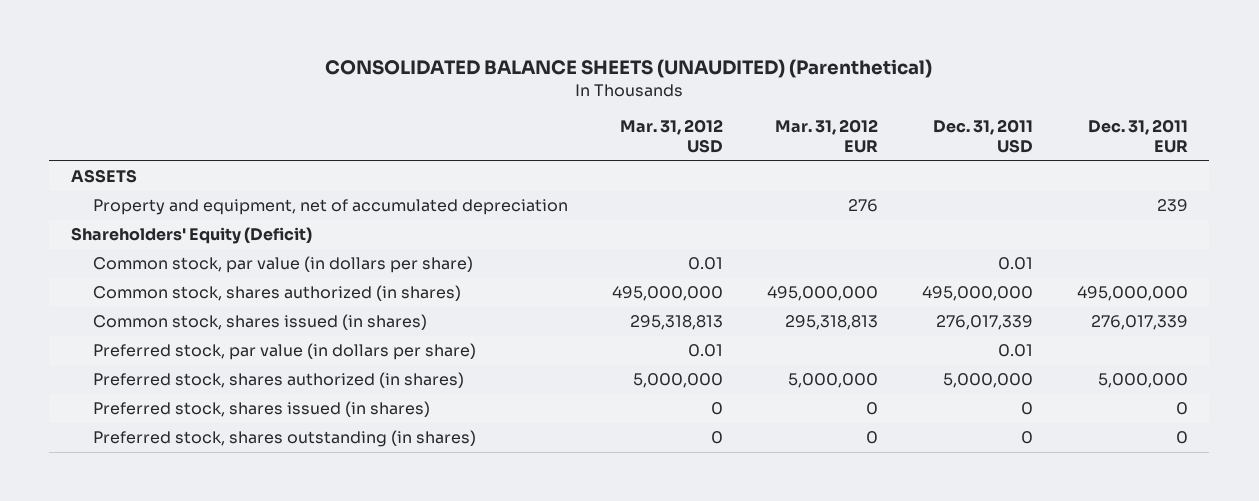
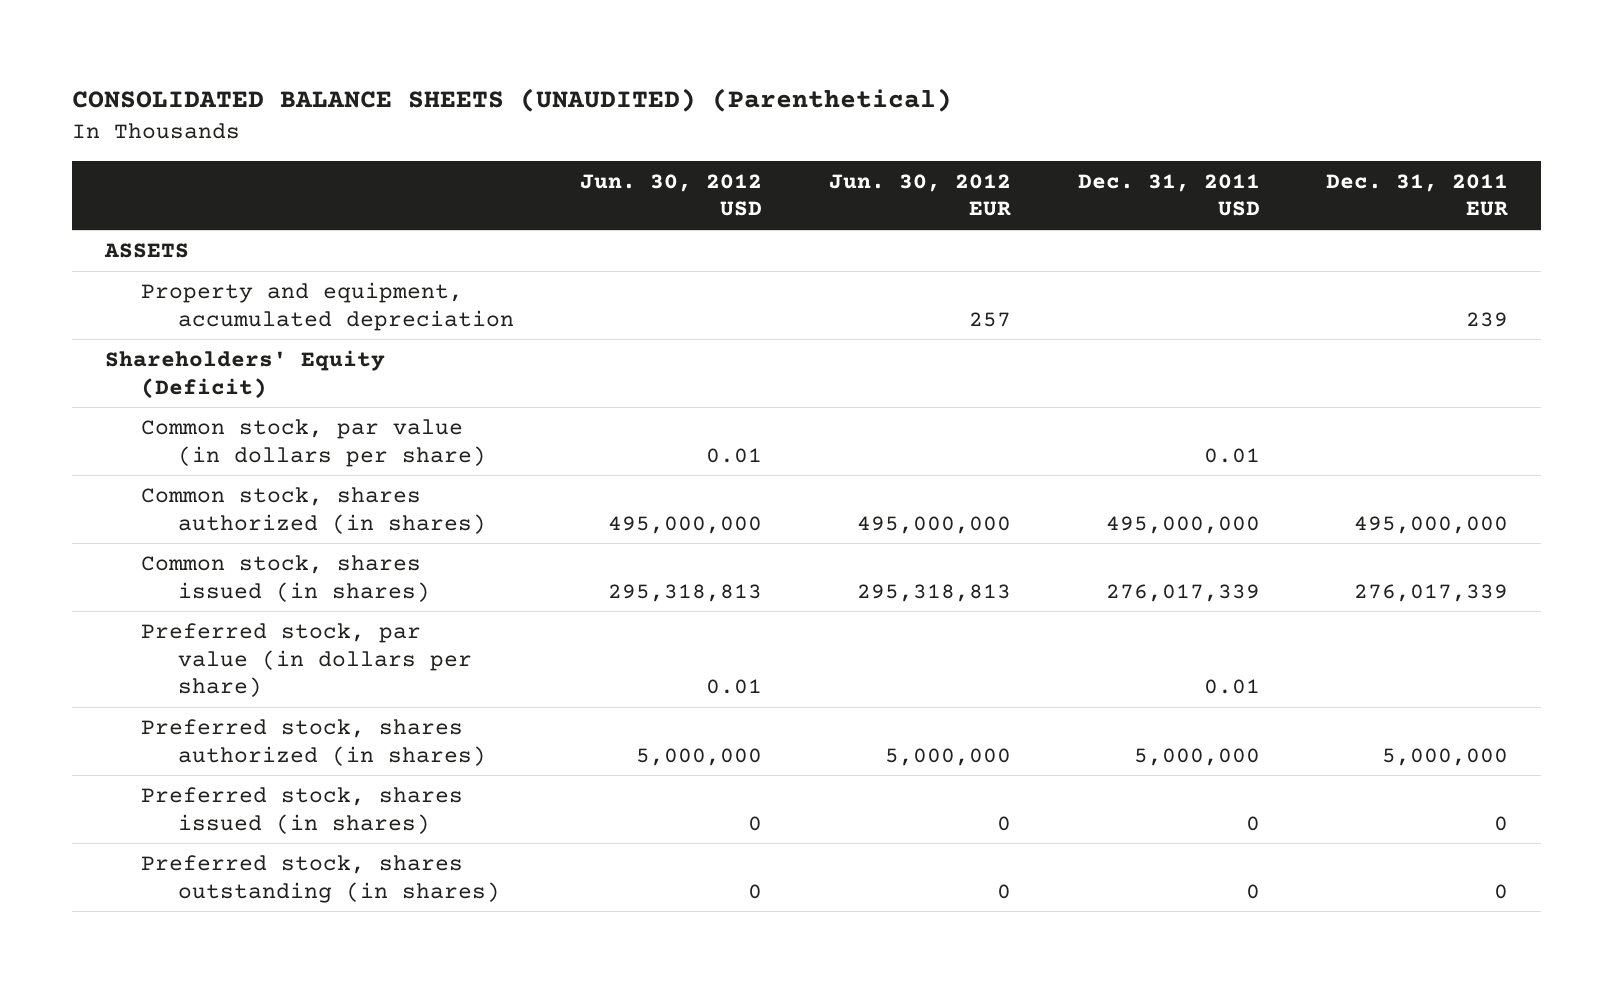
- | Mar. 31, 2012 USD | Mar. 31, 2012 EUR | Dec. 31, 2011 USD | Dec. 31, 2011 EUR
+ | Jun. 30, 2012 USD | Jun. 30, 2012 EUR | Dec. 31, 2011 USD | Dec. 31, 2011 EUR
- Property and equipment, net of accumulated depreciation | | 276 | | 239
+ Property and equipment, accumulated depreciation | | 257 | | 239

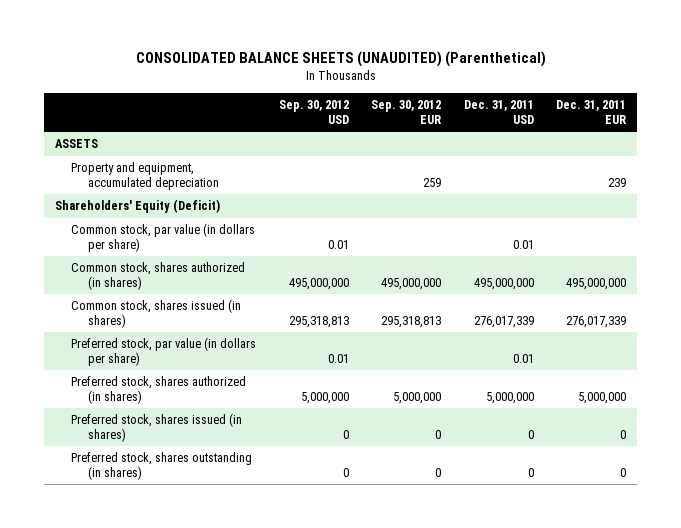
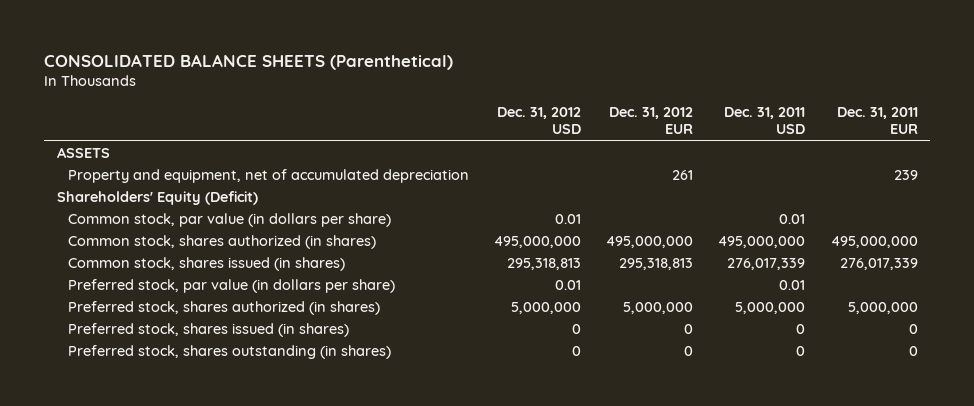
- CONSOLIDATED BALANCE SHEETS (UNAUDITED) (Parenthetical)
+ CONSOLIDATED BALANCE SHEETS (Parenthetical)
- | Sep. 30, 2012 USD | Sep. 30, 2012 EUR | Dec. 31, 2011 USD | Dec. 31, 2011 EUR
+ | Dec. 31, 2012 USD | Dec. 31, 2012 EUR | Dec. 31, 2011 USD | Dec. 31, 2011 EUR
- Property and equipment, accumulated depreciation | | 259 | | 239
+ Property and equipment, net of accumulated depreciation | | 261 | | 239

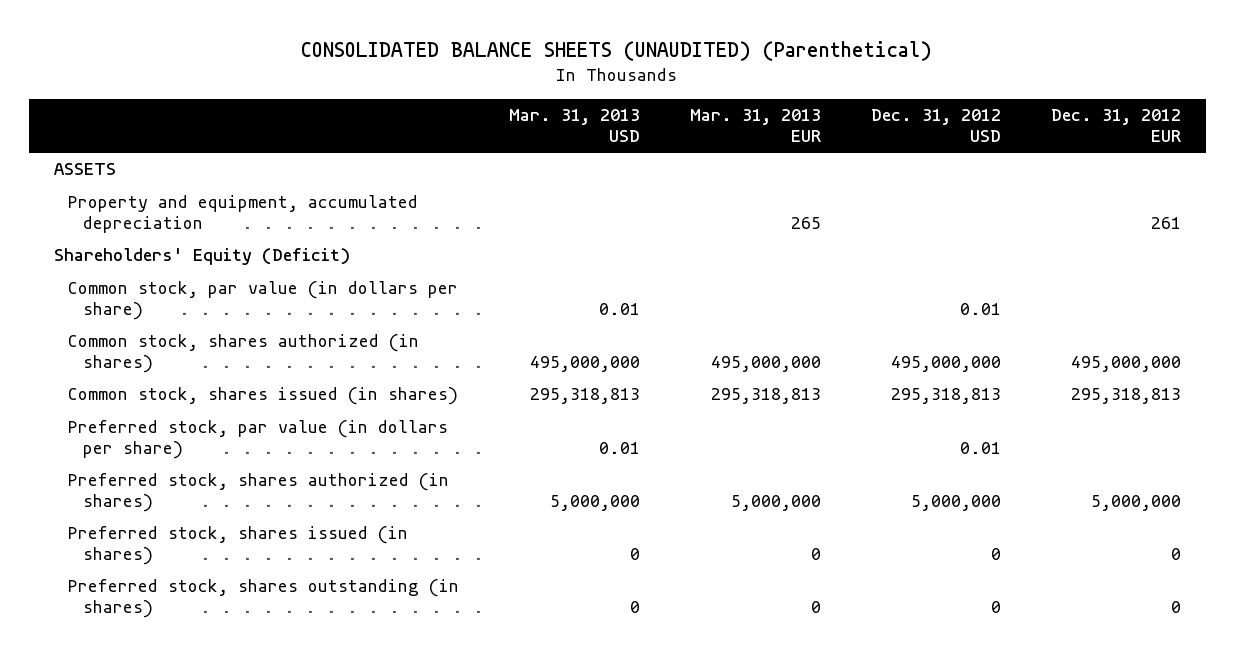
- CONSOLIDATED BALANCE SHEETS (Parenthetical)
+ CONSOLIDATED BALANCE SHEETS (UNAUDITED) (Parenthetical)
- | Dec. 31, 2012 USD | Dec. 31, 2012 EUR | Dec. 31, 2011 USD | Dec. 31, 2011 EUR
+ | Mar. 31, 2013 USD | Mar. 31, 2013 EUR | Dec. 31, 2012 USD | Dec. 31, 2012 EUR
- Property and equipment, net of accumulated depreciation | | 261 | | 239
+ Property and equipment, accumulated depreciation | | 265 | | 261

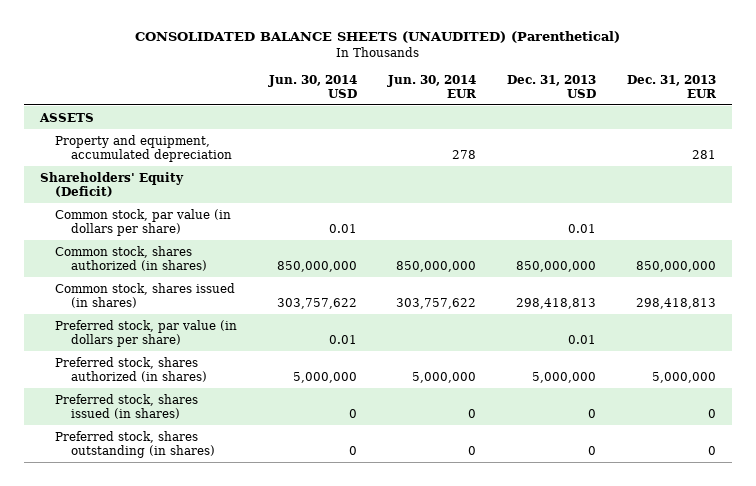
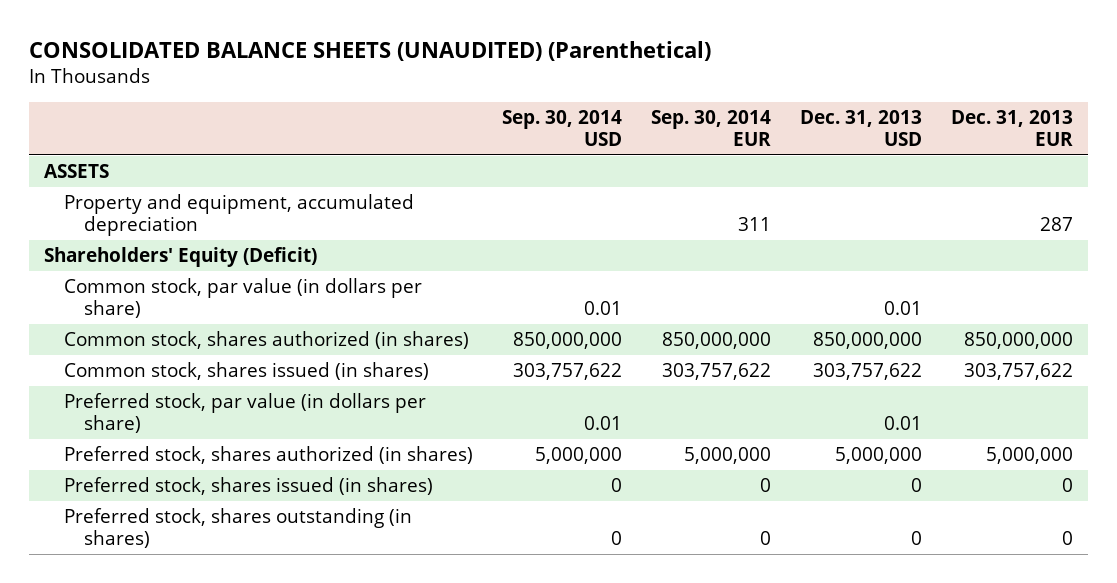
- | Jun. 30, 2014 USD | Jun. 30, 2014 EUR | Dec. 31, 2013 USD | Dec. 31, 2013 EUR
+ | Sep. 30, 2014 USD | Sep. 30, 2014 EUR | Dec. 31, 2013 USD | Dec. 31, 2013 EUR
- Property and equipment, accumulated depreciation | | 278 | | 281
+ Property and equipment, accumulated depreciation | | 311 | | 287
- Common stock, shares issued (in shares) | 303,757,622 | 303,757,622 | 298,418,813 | 298,418,813
+ Common stock, shares issued (in shares) | 303,757,622 | 303,757,622 | 303,757,622 | 303,757,622

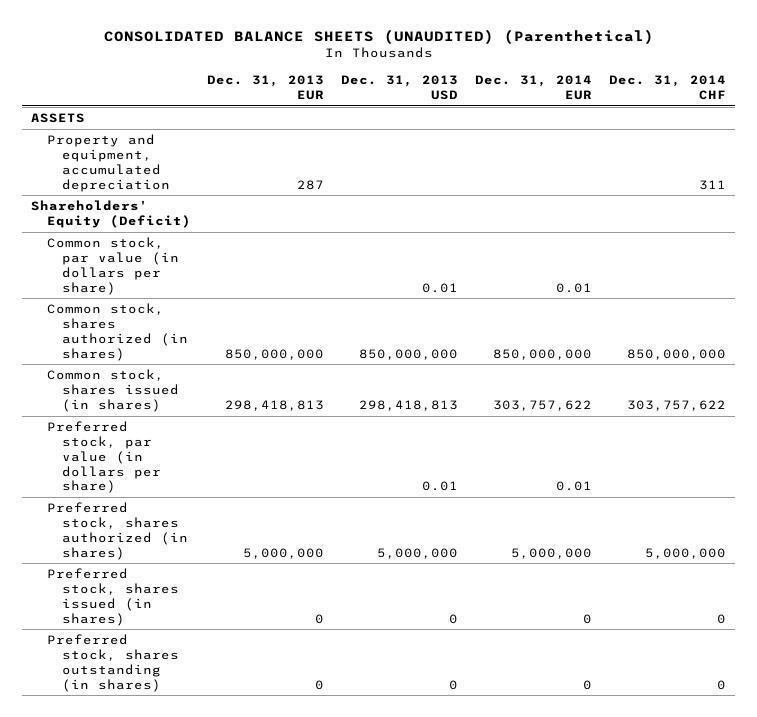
- | Sep. 30, 2014 USD | Sep. 30, 2014 EUR | Dec. 31, 2013 USD | Dec. 31, 2013 EUR
+ | Dec. 31, 2013 EUR | Dec. 31, 2013 USD | Dec. 31, 2014 EUR | Dec. 31, 2014 CHF
- Common stock, shares issued (in shares) | 303,757,622 | 303,757,622 | 303,757,622 | 303,757,622
+ Common stock, shares issued (in shares) | 298,418,813 | 298,418,813 | 303,757,622 | 303,757,622

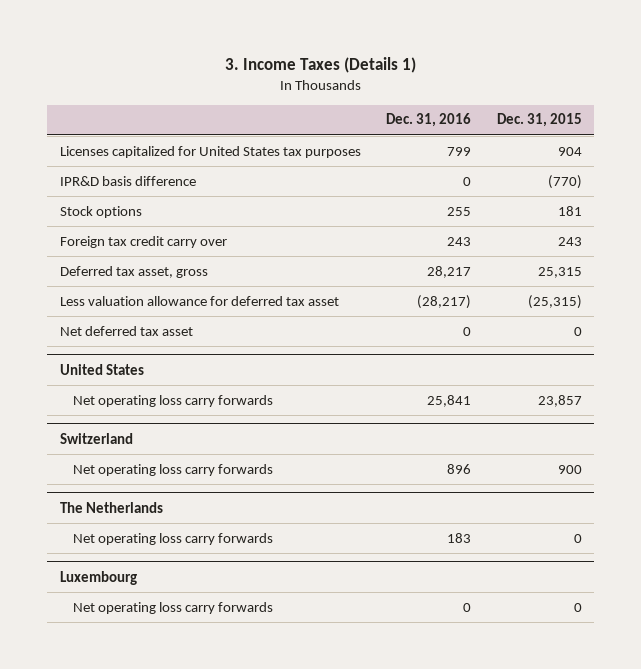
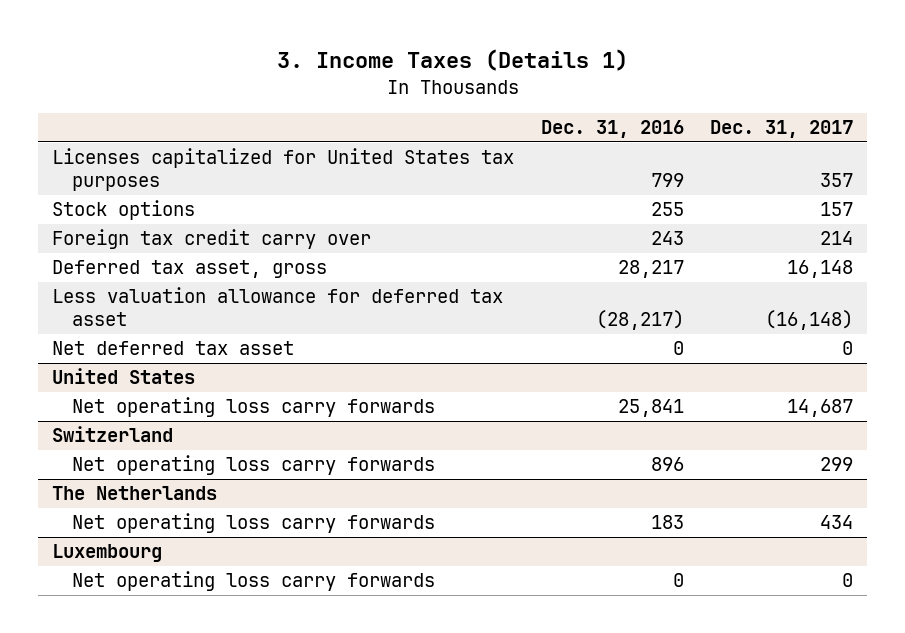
- | Dec. 31, 2016 | Dec. 31, 2015
+ | Dec. 31, 2016 | Dec. 31, 2017
- IPR&D basis difference | 0 | (770)

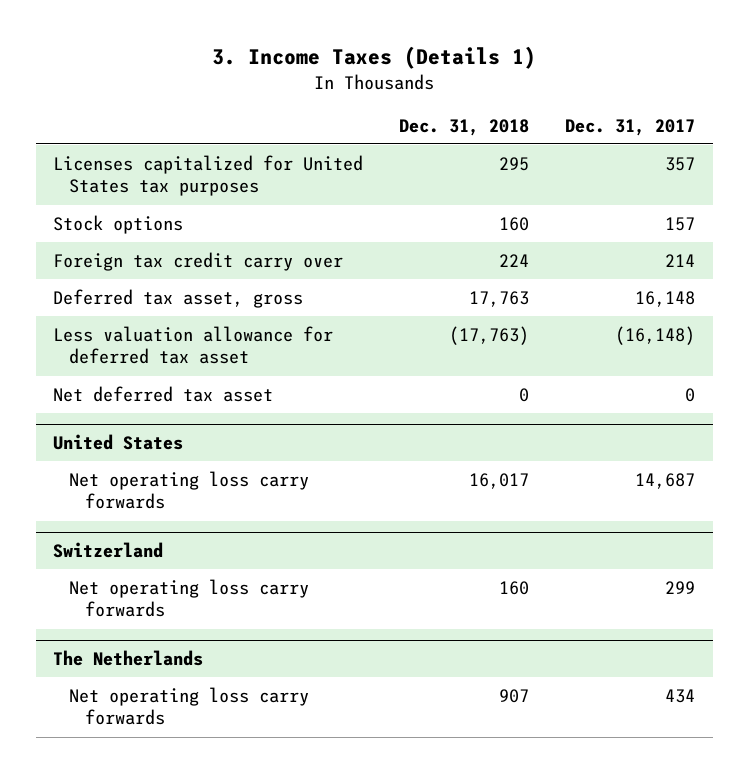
- | Dec. 31, 2016 | Dec. 31, 2017
+ | Dec. 31, 2018 | Dec. 31, 2017
- Luxembourg
- Net operating loss carry forwards | 0 | 0

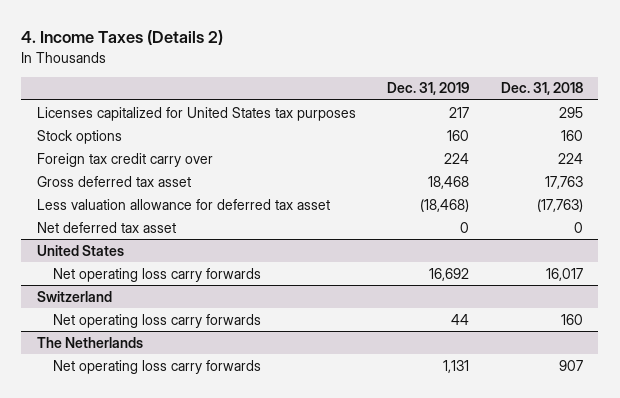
- 3. Income Taxes (Details 1)
+ 4. Income Taxes (Details 2)
- | Dec. 31, 2018 | Dec. 31, 2017
+ | Dec. 31, 2019 | Dec. 31, 2018
- Deferred tax asset, gross | 17,763 | 16,148
+ Gross deferred tax asset | 18,468 | 17,763

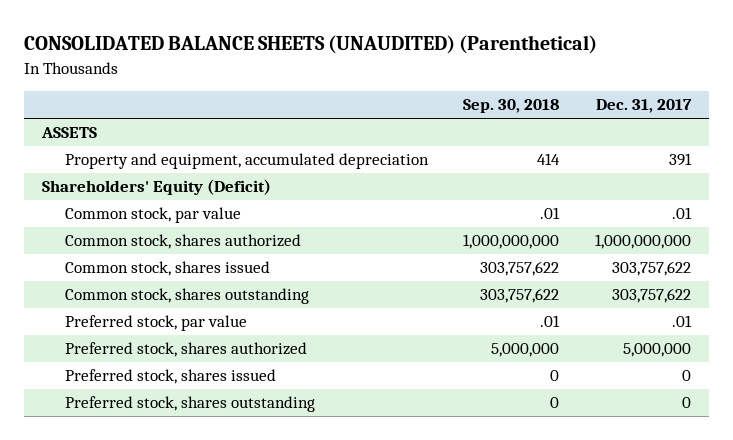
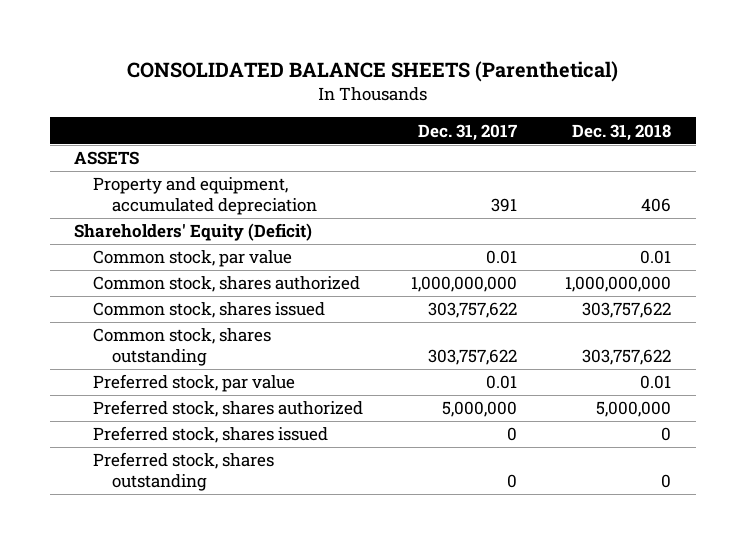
- CONSOLIDATED BALANCE SHEETS (UNAUDITED) (Parenthetical)
+ CONSOLIDATED BALANCE SHEETS (Parenthetical)
- | Sep. 30, 2018 | Dec. 31, 2017
+ | Dec. 31, 2017 | Dec. 31, 2018
- Common stock, par value | .01 | .01
+ Common stock, par value | 0.01 | 0.01
- Preferred stock, par value | .01 | .01
+ Preferred stock, par value | 0.01 | 0.01

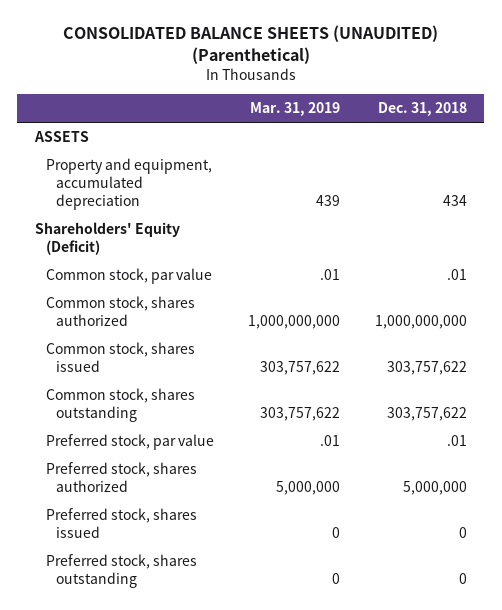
- CONSOLIDATED BALANCE SHEETS (Parenthetical)
+ CONSOLIDATED BALANCE SHEETS (UNAUDITED) (Parenthetical)
- | Dec. 31, 2017 | Dec. 31, 2018
+ | Mar. 31, 2019 | Dec. 31, 2018
- Property and equipment, accumulated depreciation | 391 | 406
+ Property and equipment, accumulated depreciation | 439 | 434
- Common stock, par value | 0.01 | 0.01
+ Common stock, par value | .01 | .01
- Preferred stock, par value | 0.01 | 0.01
+ Preferred stock, par value | .01 | .01

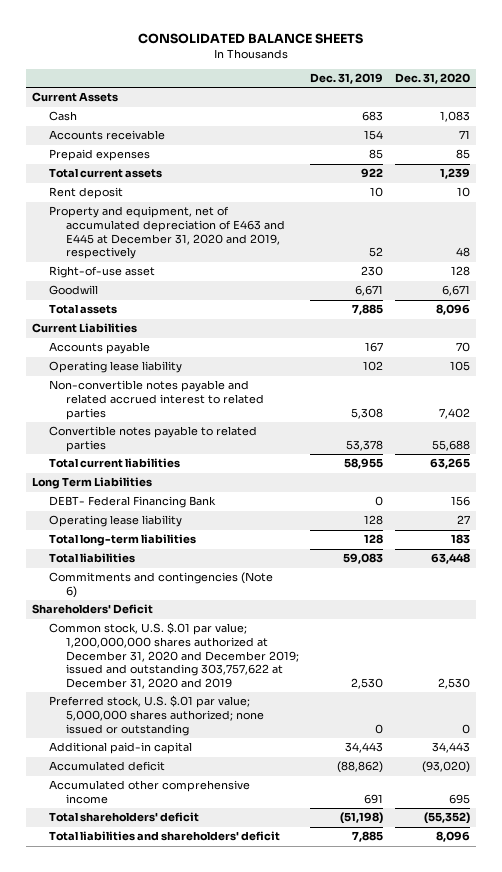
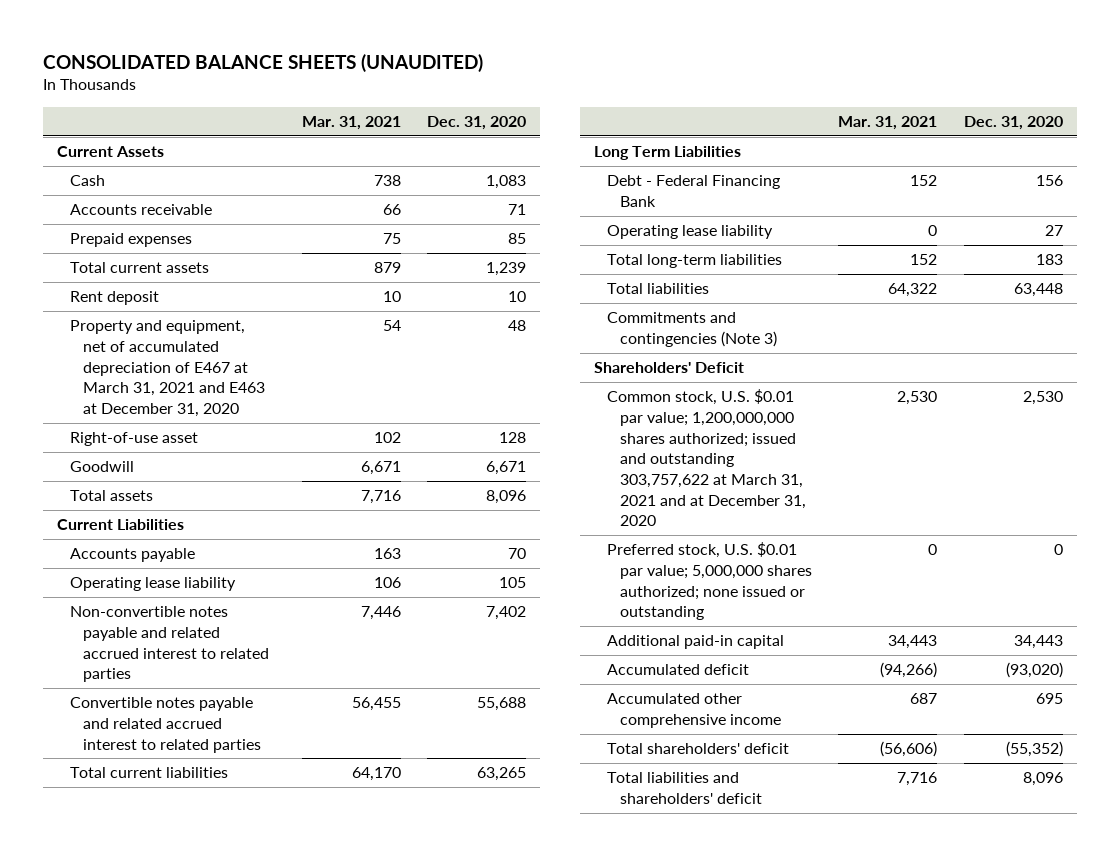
- CONSOLIDATED BALANCE SHEETS
+ CONSOLIDATED BALANCE SHEETS (UNAUDITED)
- | Dec. 31, 2019 | Dec. 31, 2020
+ | Mar. 31, 2021 | Dec. 31, 2020
- Property and equipment, net of accumulated depreciation of E463 and E445 at December 31, 2020 and 2019, respectively | 52 | 48
+ Property and equipment, net of accumulated depreciation of E467 at March 31, 2021 and E463 at December 31, 2020 | 54 | 48
- Convertible notes payable to related parties | 53,378 | 55,688
+ Convertible notes payable and related accrued interest to related parties | 56,455 | 55,688
- DEBT- Federal Financing Bank | 0 | 156
+ Debt - Federal Financing Bank | 152 | 156
- Commitments and contingencies (Note 6)
+ Commitments and contingencies (Note 3)
- Common stock, U.S. $.01 par value; 1,200,000,000 shares authorized at December 31, 2020 and December 2019; issued and outstanding 303,757,622 at December 31, 2020 and 2019 | 2,530 | 2,530
- Preferred stock, U.S. $.01 par value; 5,000,000 shares authorized; none issued or outstanding | 0 | 0
+ Common stock, U.S. $0.01 par value; 1,200,000,000 shares authorized; issued and outstanding 303,757,622 at March 31, 2021 and at December 31, 2020 | 2,530 | 2,530
+ Preferred stock, U.S. $0.01 par value; 5,000,000 shares authorized; none issued or outstanding | 0 | 0

